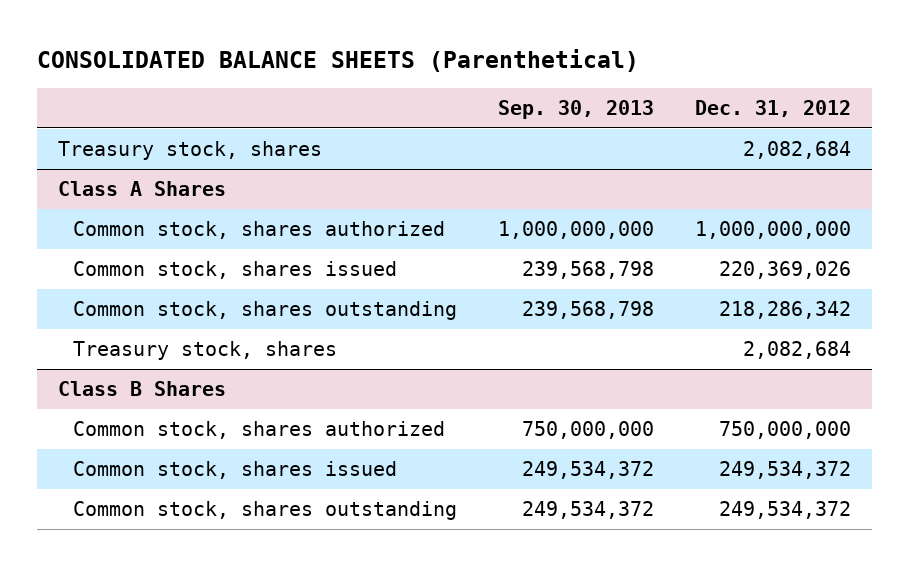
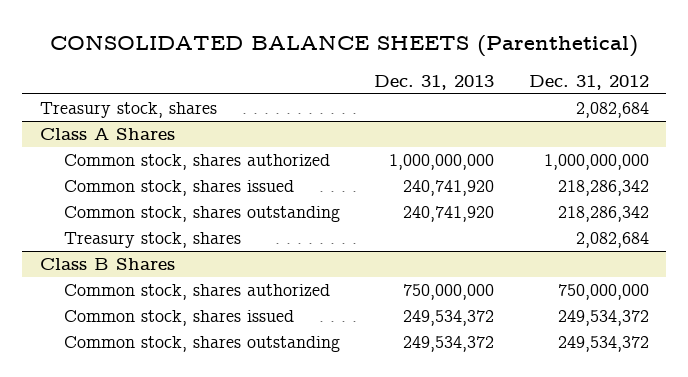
- | Sep. 30, 2013 | Dec. 31, 2012
+ | Dec. 31, 2013 | Dec. 31, 2012
@ Class A Shares
- Common stock, shares issued | 239,568,798 | 220,369,026
+ Common stock, shares issued | 240,741,920 | 218,286,342

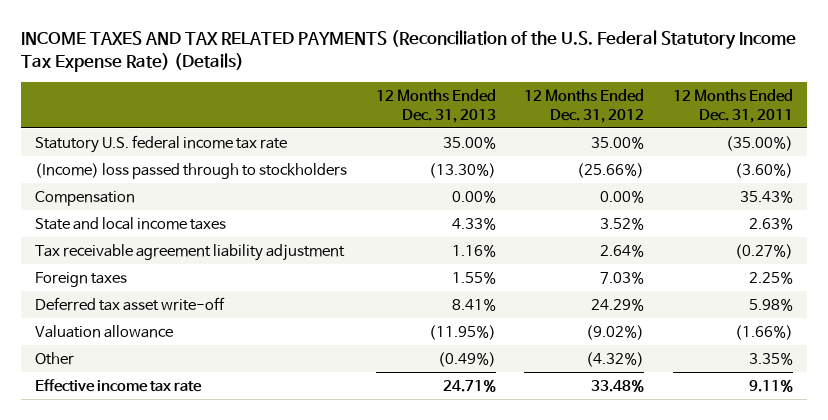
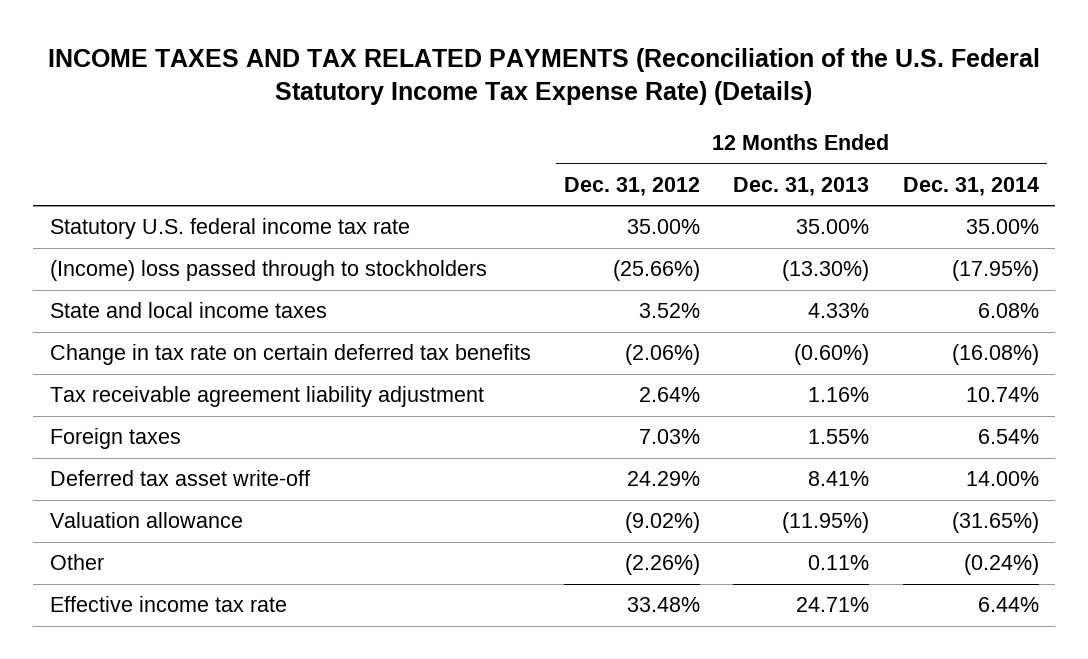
- | 12 Months Ended Dec. 31, 2013 | 12 Months Ended Dec. 31, 2012 | 12 Months Ended Dec. 31, 2011
+ | 12 Months Ended Dec. 31, 2012 | 12 Months Ended Dec. 31, 2013 | 12 Months Ended Dec. 31, 2014
- Compensation | 0.00% | 0.00% | 35.43%
+ Change in tax rate on certain deferred tax benefits | (2.06%) | (0.60%) | (16.08%)
- Other | (0.49%) | (4.32%) | 3.35%
+ Other | (2.26%) | 0.11% | (0.24%)

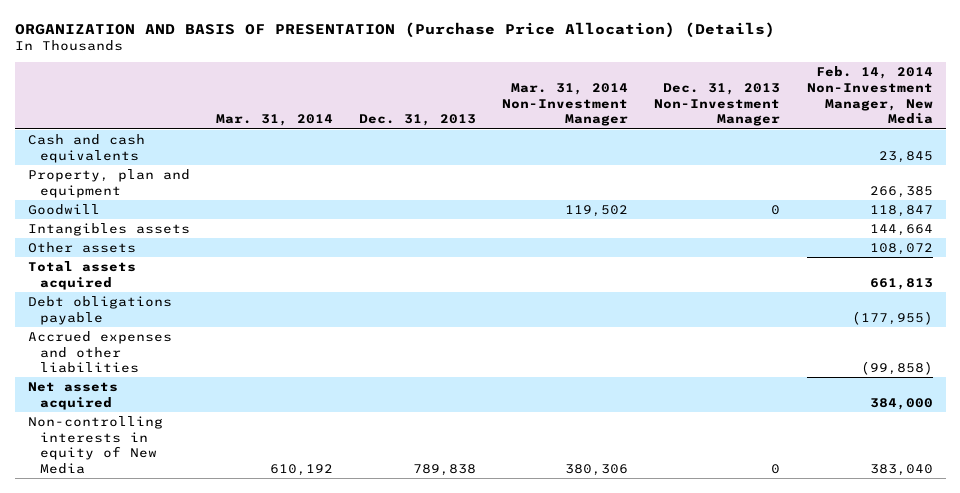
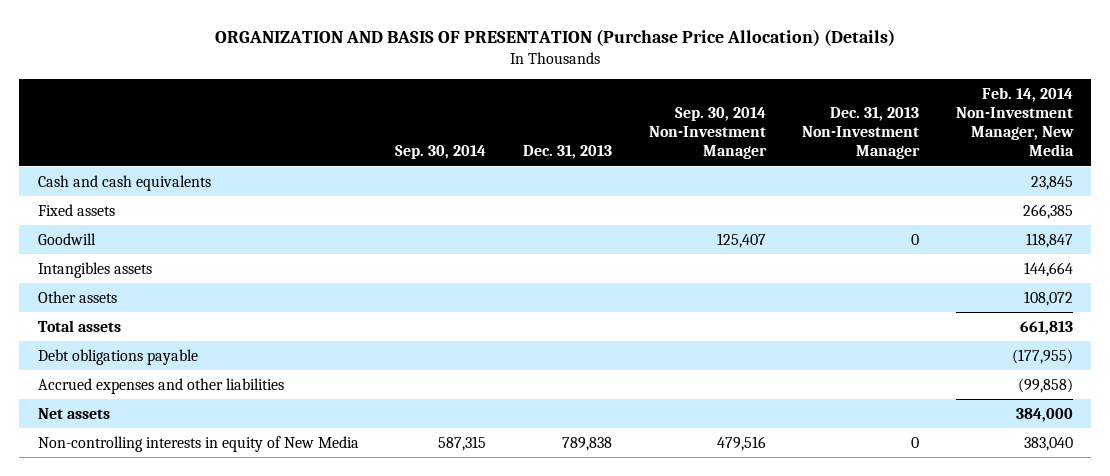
- | Mar. 31, 2014 | Dec. 31, 2013 | Mar. 31, 2014 Non-Investment Manager | Dec. 31, 2013 Non-Investment Manager | Feb. 14, 2014 Non-Investment Manager, New Media
+ | Sep. 30, 2014 | Dec. 31, 2013 | Sep. 30, 2014 Non-Investment Manager | Dec. 31, 2013 Non-Investment Manager | Feb. 14, 2014 Non-Investment Manager, New Media
- Property, plan and equipment | | | | | 266,385
+ Fixed assets | | | | | 266,385
- Total assets acquired | | | | | 661,813
+ Total assets | | | | | 661,813
- Net assets acquired | | | | | 384,000
+ Net assets | | | | | 384,000

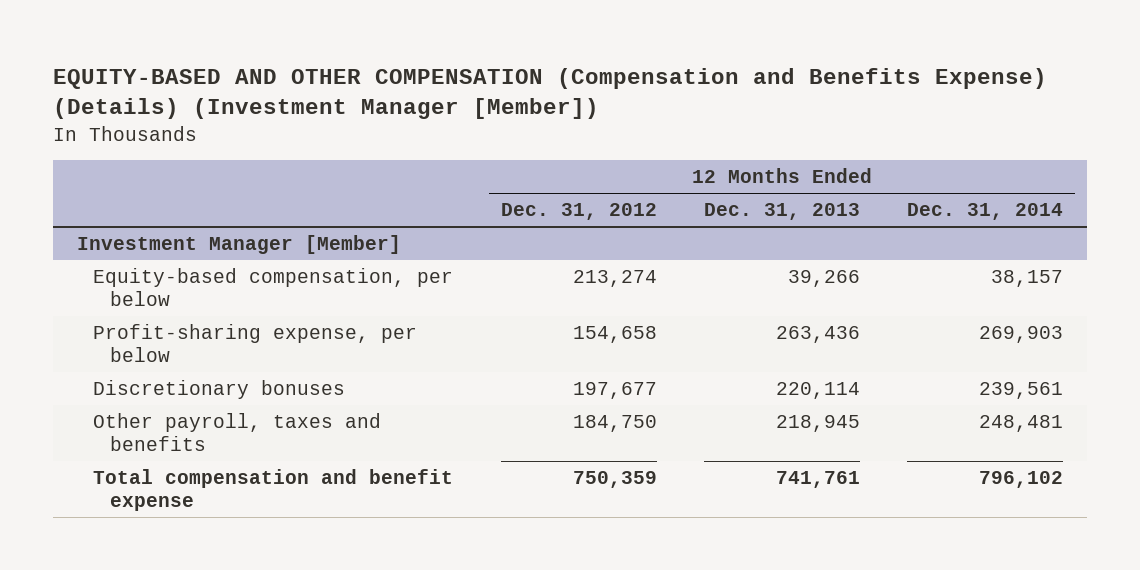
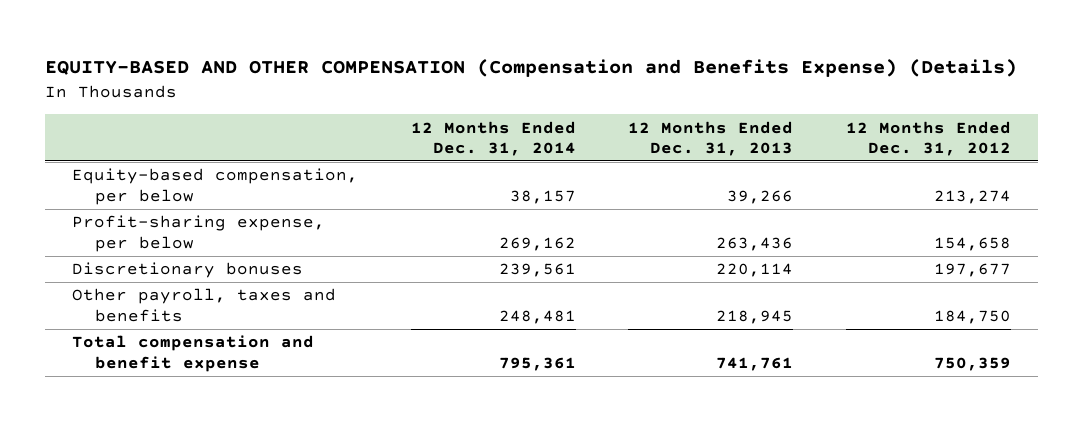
- EQUITY-BASED AND OTHER COMPENSATION (Compensation and Benefits Expense) (Details) (Investment Manager [Member])
+ EQUITY-BASED AND OTHER COMPENSATION (Compensation and Benefits Expense) (Details)
- | 12 Months Ended Dec. 31, 2012 | 12 Months Ended Dec. 31, 2013 | 12 Months Ended Dec. 31, 2014
+ | 12 Months Ended Dec. 31, 2014 | 12 Months Ended Dec. 31, 2013 | 12 Months Ended Dec. 31, 2012
- Investment Manager [Member]
- Profit-sharing expense, per below | 154,658 | 263,436 | 269,903
+ Profit-sharing expense, per below | 269,162 | 263,436 | 154,658
- Total compensation and benefit expense | 750,359 | 741,761 | 796,102
+ Total compensation and benefit expense | 795,361 | 741,761 | 750,359

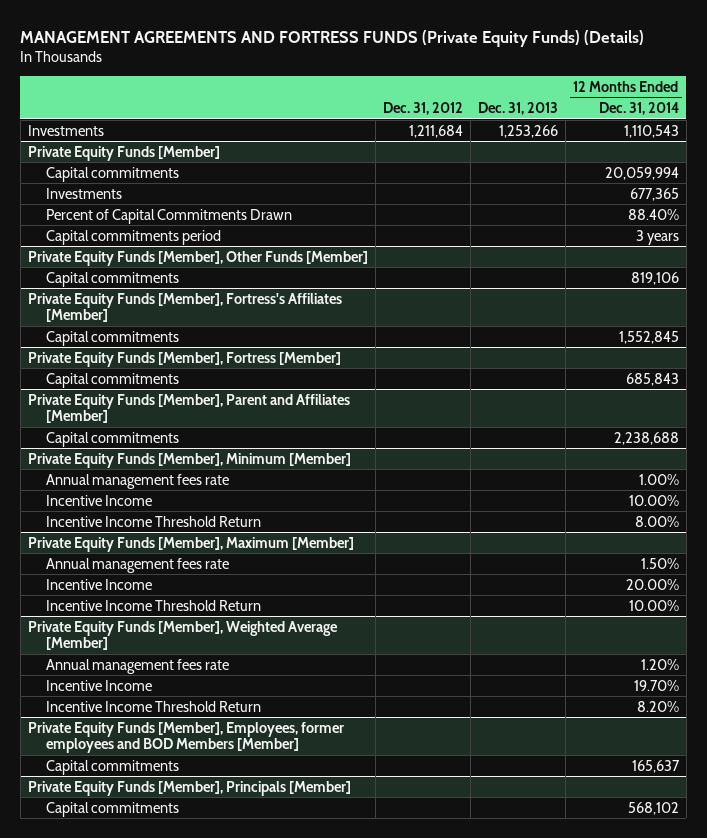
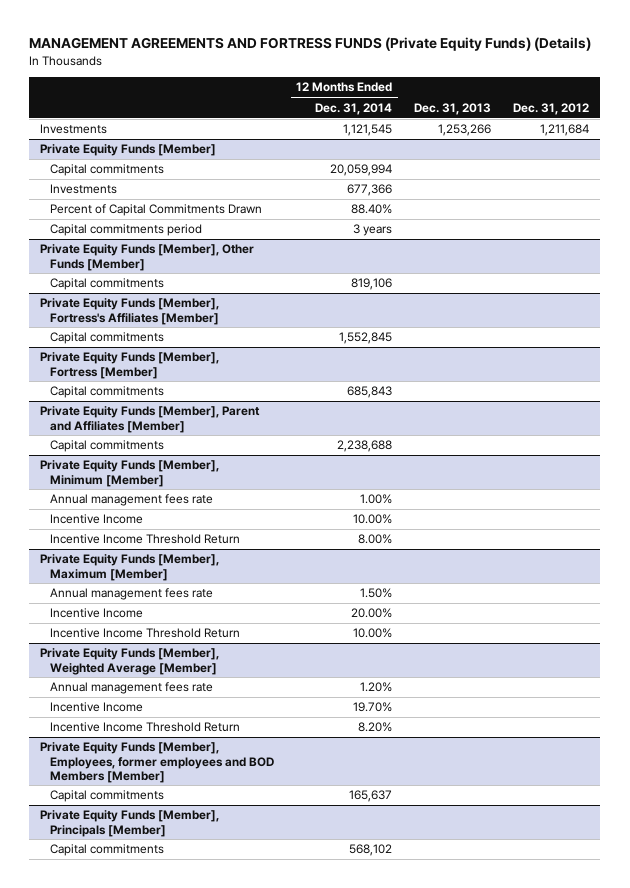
- | Dec. 31, 2012 | Dec. 31, 2013 | 12 Months Ended Dec. 31, 2014
+ | 12 Months Ended Dec. 31, 2014 | Dec. 31, 2013 | Dec. 31, 2012
- Investments | 1,211,684 | 1,253,266 | 1,110,543
+ Investments | 1,121,545 | 1,253,266 | 1,211,684
@ Private Equity Funds [Member]
- Investments | | | 677,365
+ Investments | 677,366 | |

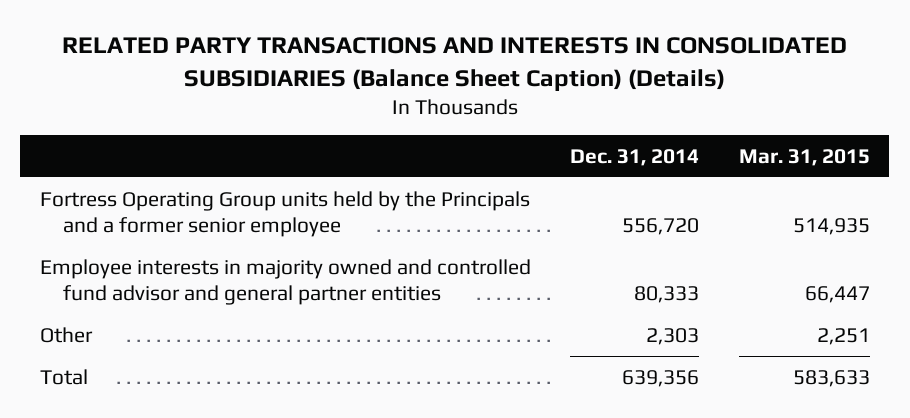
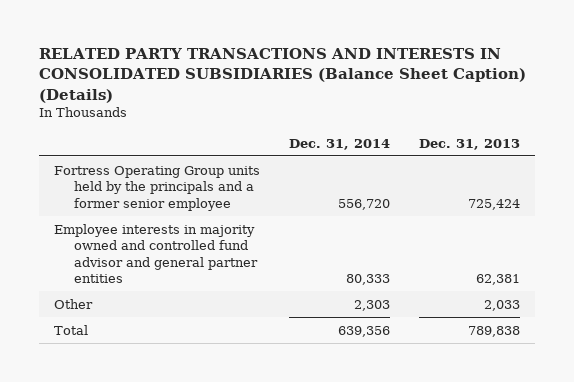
- | Dec. 31, 2014 | Mar. 31, 2015
+ | Dec. 31, 2014 | Dec. 31, 2013
- Fortress Operating Group units held by the Principals and a former senior employee | 556,720 | 514,935
+ Fortress Operating Group units held by the principals and a former senior employee | 556,720 | 725,424

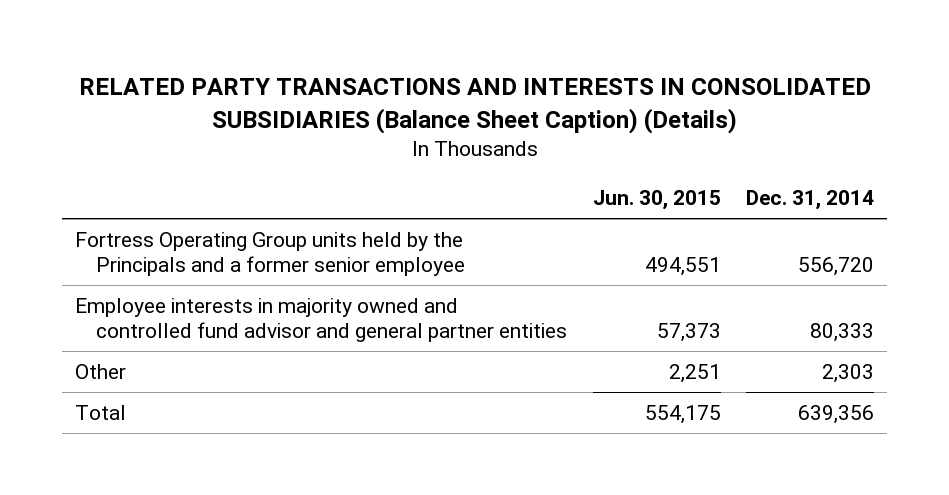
- | Dec. 31, 2014 | Dec. 31, 2013
+ | Jun. 30, 2015 | Dec. 31, 2014
- Fortress Operating Group units held by the principals and a former senior employee | 556,720 | 725,424
+ Fortress Operating Group units held by the Principals and a former senior employee | 494,551 | 556,720

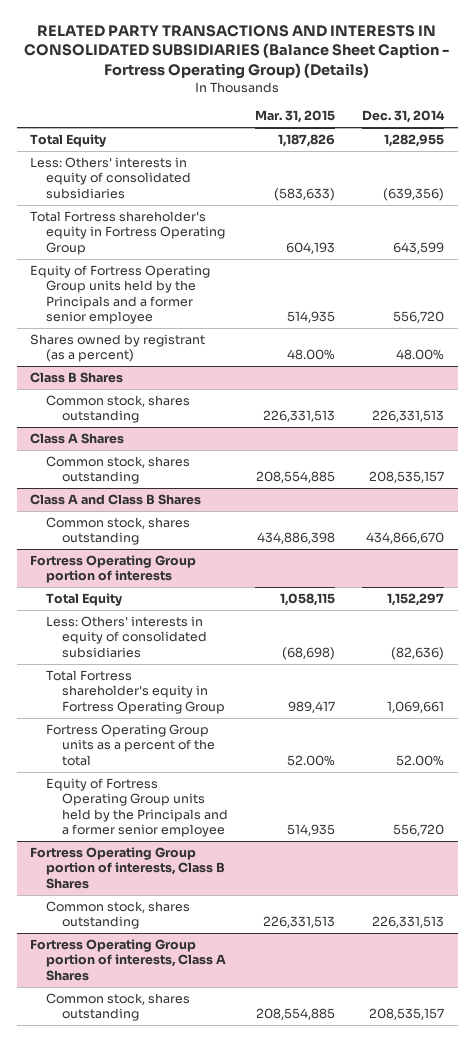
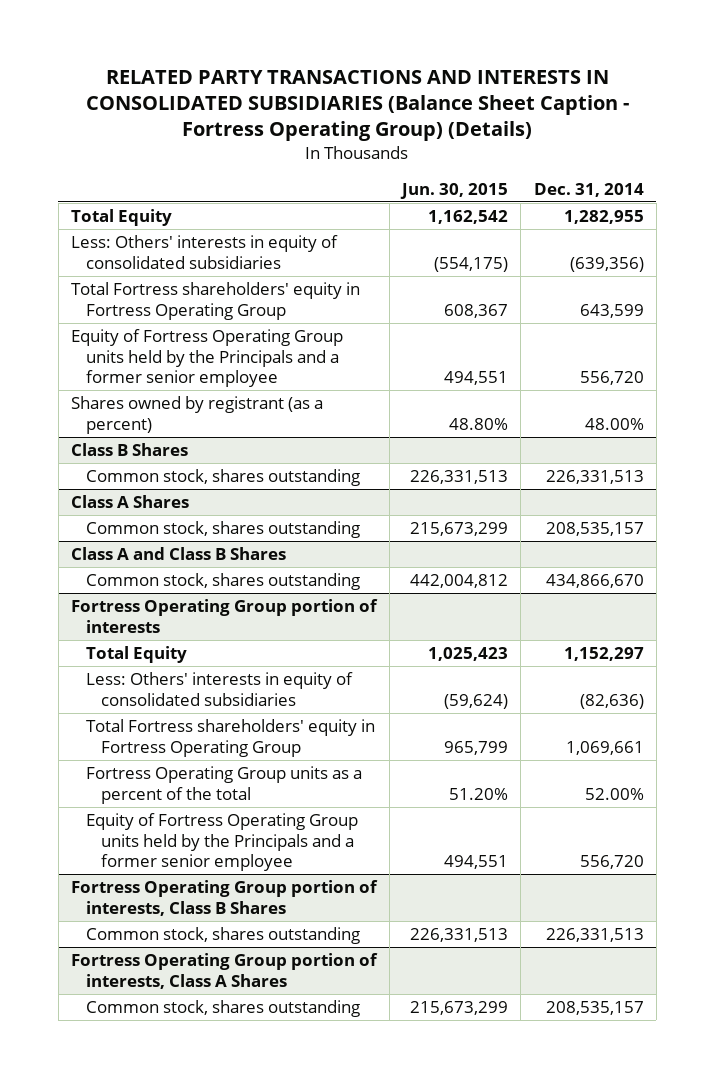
- | Mar. 31, 2015 | Dec. 31, 2014
+ | Jun. 30, 2015 | Dec. 31, 2014
- Total Fortress shareholder's equity in Fortress Operating Group | 604,193 | 643,599
+ Total Fortress shareholders' equity in Fortress Operating Group | 608,367 | 643,599
@ Fortress Operating Group portion of interests
- Total Fortress shareholder's equity in Fortress Operating Group | 989,417 | 1,069,661
+ Total Fortress shareholders' equity in Fortress Operating Group | 965,799 | 1,069,661

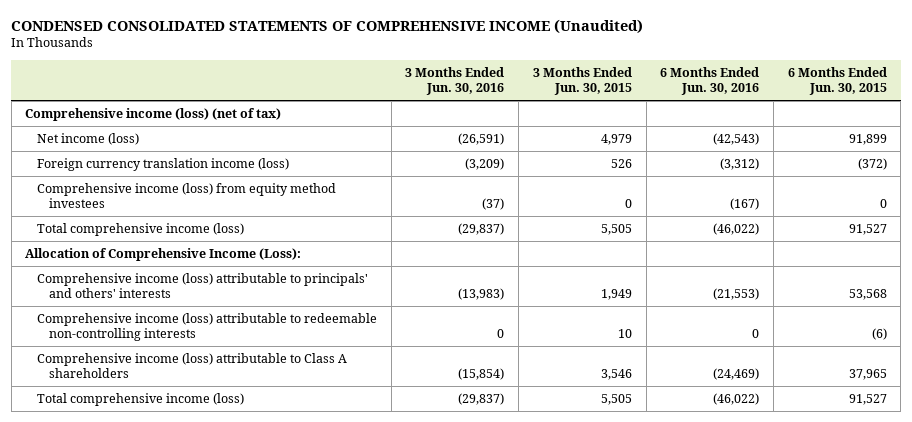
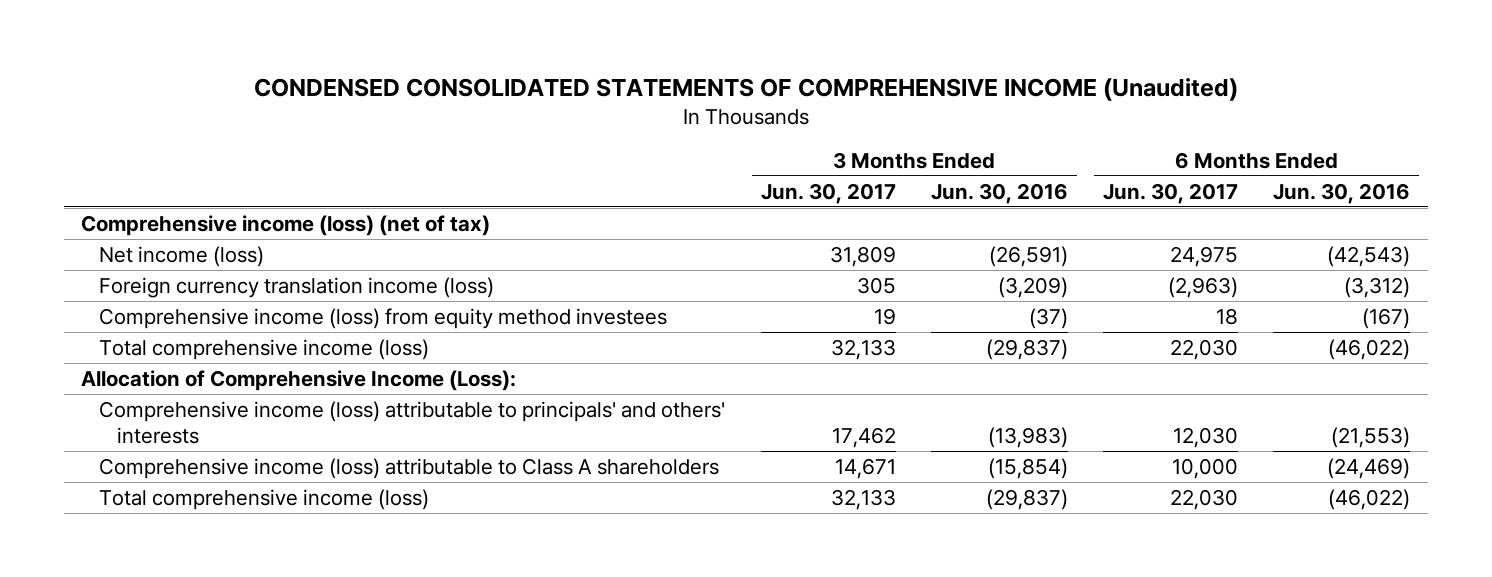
- | 3 Months Ended Jun. 30, 2016 | 3 Months Ended Jun. 30, 2015 | 6 Months Ended Jun. 30, 2016 | 6 Months Ended Jun. 30, 2015
+ | 3 Months Ended Jun. 30, 2017 | 3 Months Ended Jun. 30, 2016 | 6 Months Ended Jun. 30, 2017 | 6 Months Ended Jun. 30, 2016
- Comprehensive income (loss) attributable to redeemable non-controlling interests | 0 | 10 | 0 | (6)

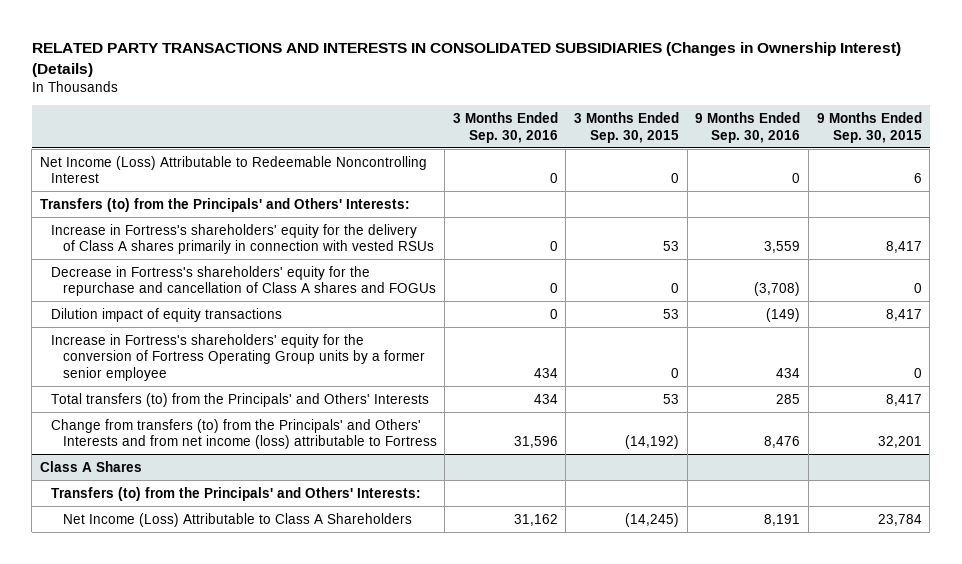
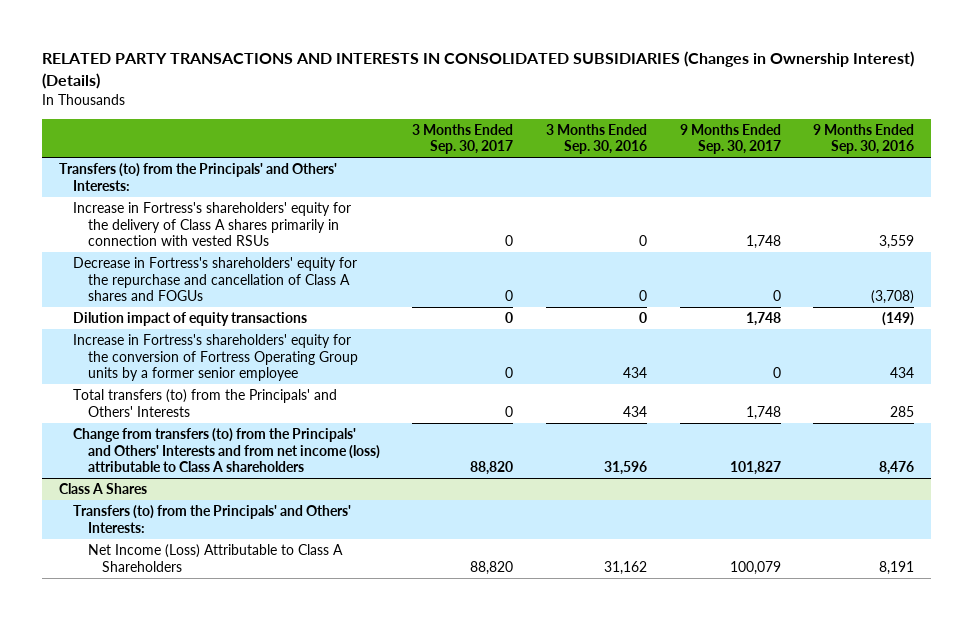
- | 3 Months Ended Sep. 30, 2016 | 3 Months Ended Sep. 30, 2015 | 9 Months Ended Sep. 30, 2016 | 9 Months Ended Sep. 30, 2015
+ | 3 Months Ended Sep. 30, 2017 | 3 Months Ended Sep. 30, 2016 | 9 Months Ended Sep. 30, 2017 | 9 Months Ended Sep. 30, 2016
- Net Income (Loss) Attributable to Redeemable Noncontrolling Interest | 0 | 0 | 0 | 6
- Change from transfers (to) from the Principals' and Others' Interests and from net income (loss) attributable to Fortress | 31,596 | (14,192) | 8,476 | 32,201
+ Change from transfers (to) from the Principals' and Others' Interests and from net income (loss) attributable to Class A shareholders | 88,820 | 31,596 | 101,827 | 8,476

